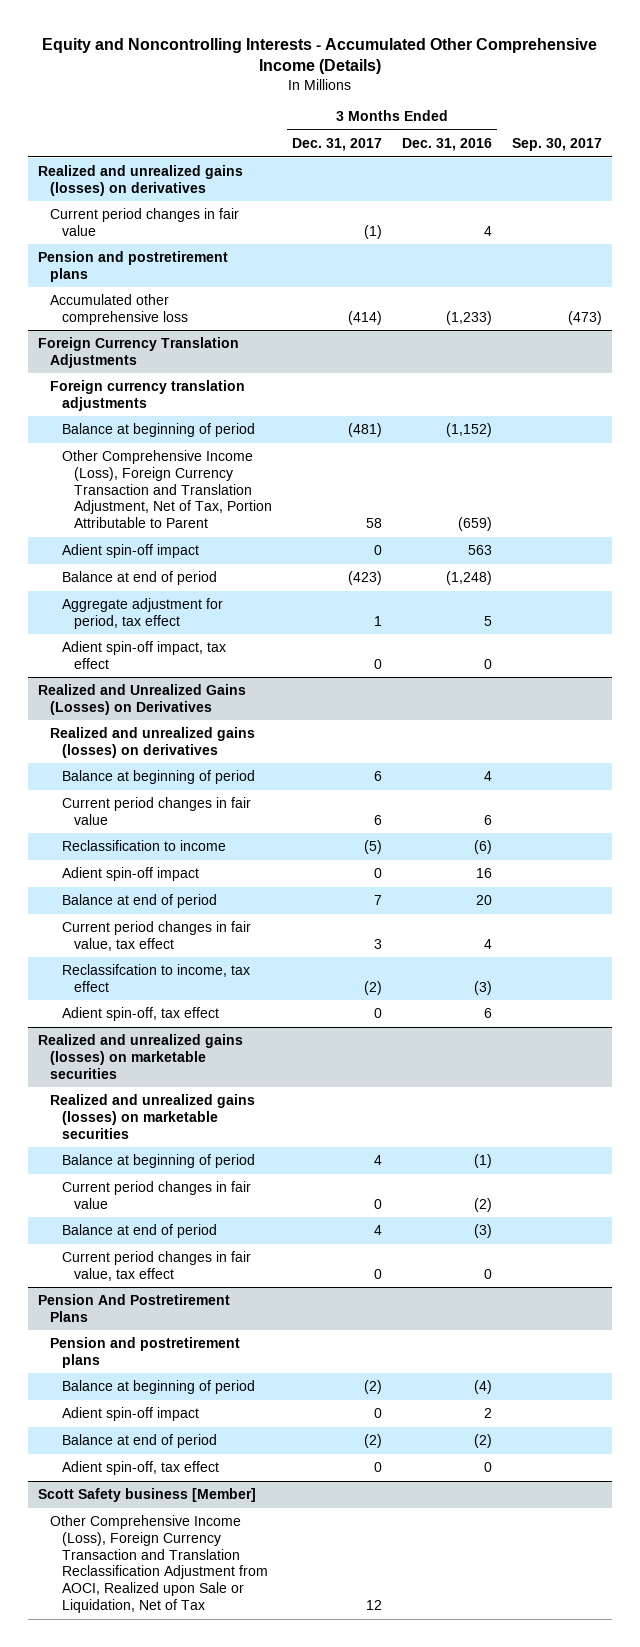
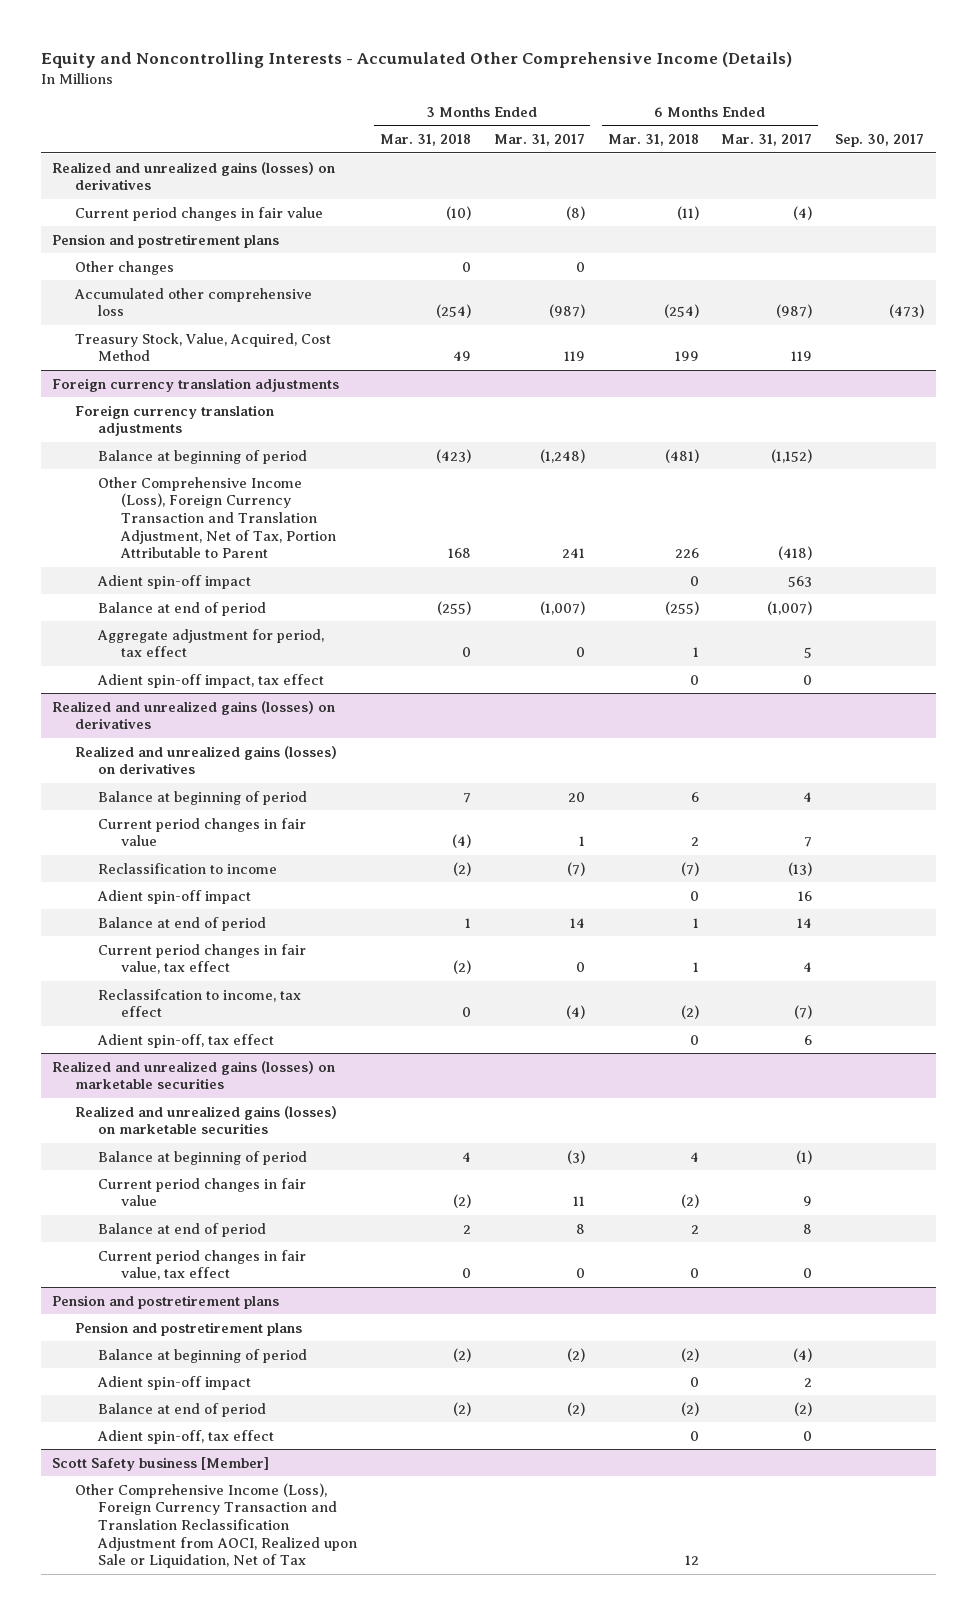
- | 3 Months Ended Dec. 31, 2017 | 3 Months Ended Dec. 31, 2016 | Sep. 30, 2017
+ | 3 Months Ended Mar. 31, 2018 | 3 Months Ended Mar. 31, 2017 | 6 Months Ended Mar. 31, 2018 | 6 Months Ended Mar. 31, 2017 | Sep. 30, 2017
+ Other changes | 0 | 0 | | |
- Foreign Currency Translation Adjustments
+ Treasury Stock, Value, Acquired, Cost Method | 49 | 119 | 199 | 119 |
+ Foreign currency translation adjustments
- Realized and Unrealized Gains (Losses) on Derivatives
+ Realized and unrealized gains (losses) on derivatives
- Pension And Postretirement Plans
+ Pension and postretirement plans

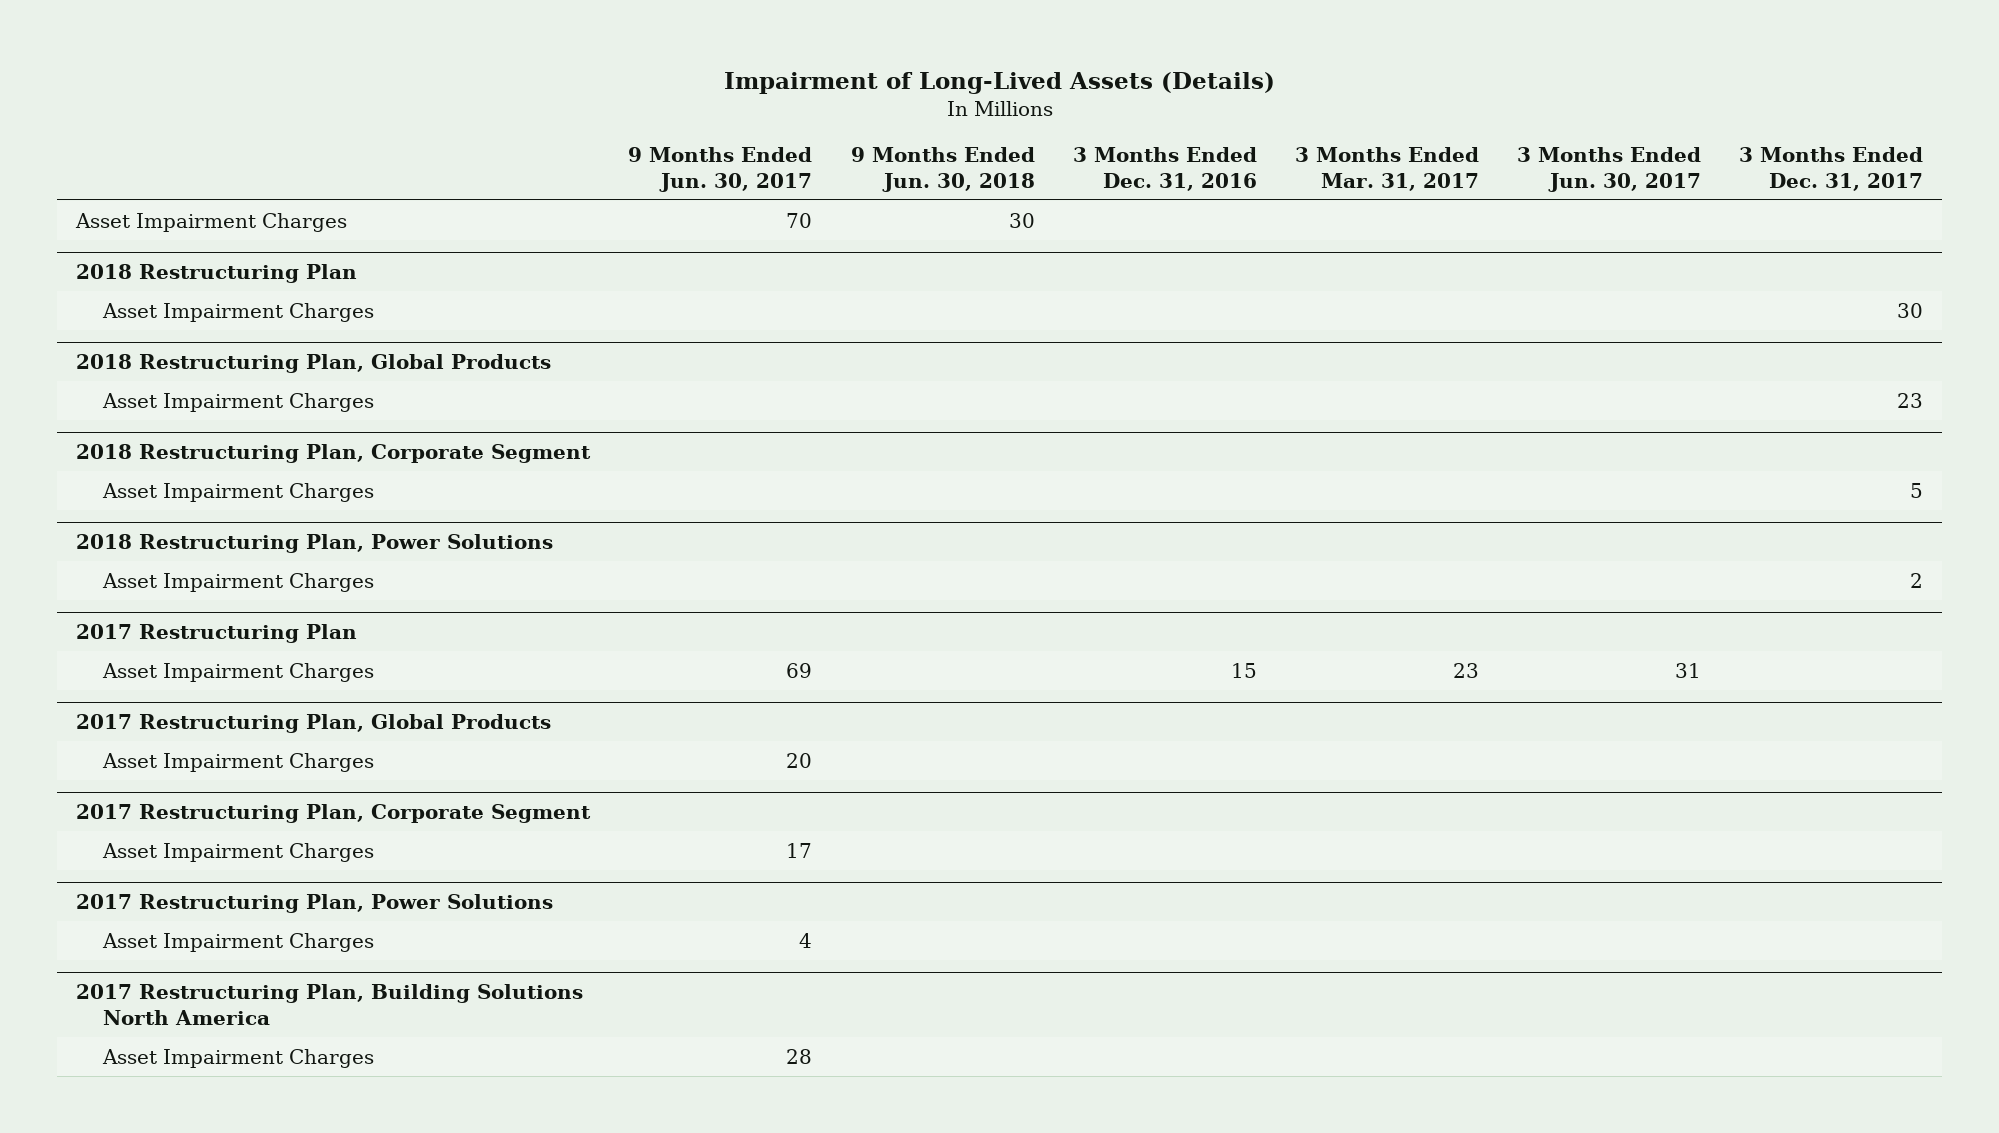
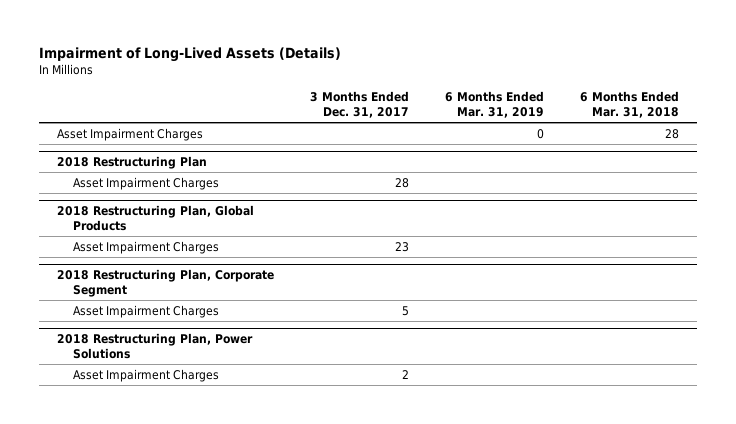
- | 9 Months Ended Jun. 30, 2017 | 9 Months Ended Jun. 30, 2018 | 3 Months Ended Dec. 31, 2016 | 3 Months Ended Mar. 31, 2017 | 3 Months Ended Jun. 30, 2017 | 3 Months Ended Dec. 31, 2017
+ | 3 Months Ended Dec. 31, 2017 | 6 Months Ended Mar. 31, 2019 | 6 Months Ended Mar. 31, 2018
@ 2018 Restructuring Plan
- Asset Impairment Charges | | | | | | 30
+ Asset Impairment Charges | 28 | |
- 2017 Restructuring Plan
- Asset Impairment Charges | 69 | | 15 | 23 | 31 |
- 2017 Restructuring Plan, Global Products
- Asset Impairment Charges | 20 | | | | |
- 2017 Restructuring Plan, Corporate Segment
- Asset Impairment Charges | 17 | | | | |
- 2017 Restructuring Plan, Power Solutions
- Asset Impairment Charges | 4 | | | | |
- 2017 Restructuring Plan, Building Solutions North America
- Asset Impairment Charges | 28 | | | | |

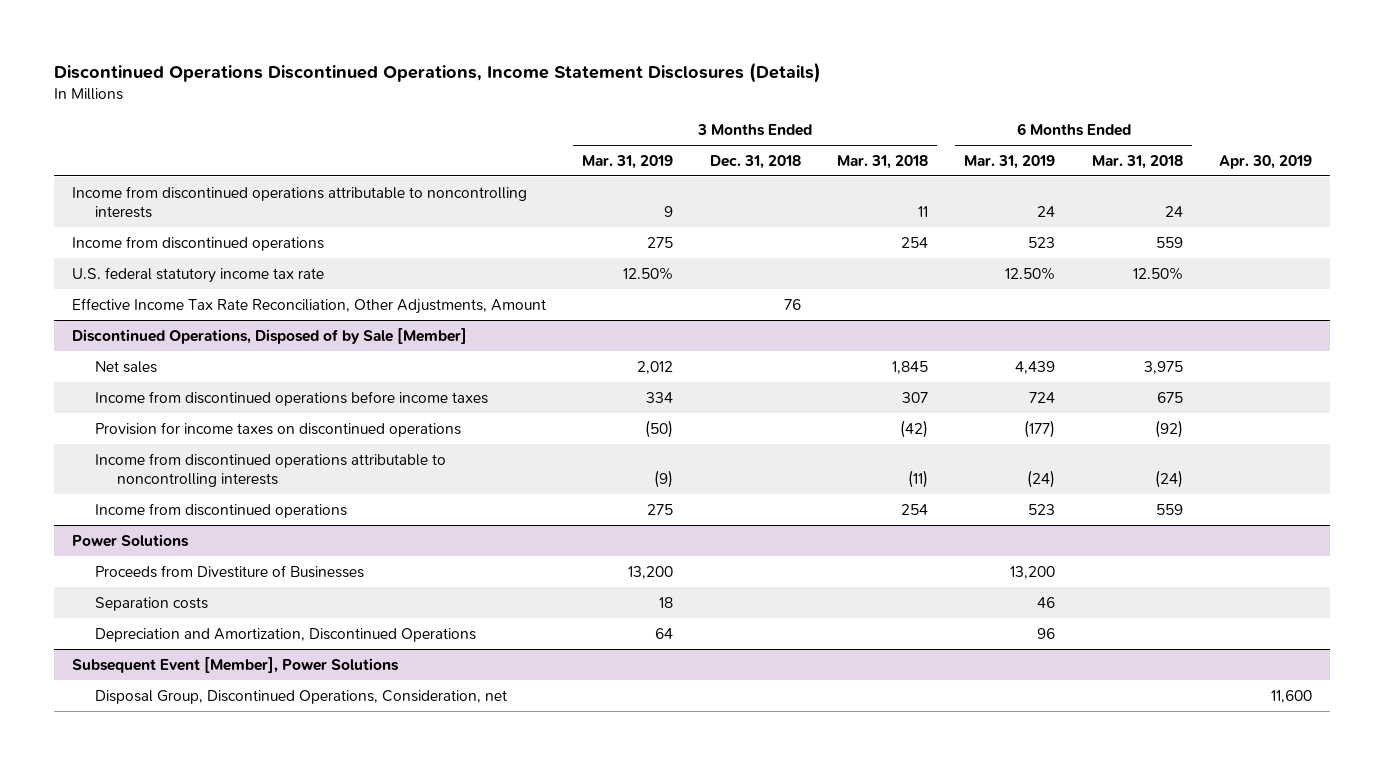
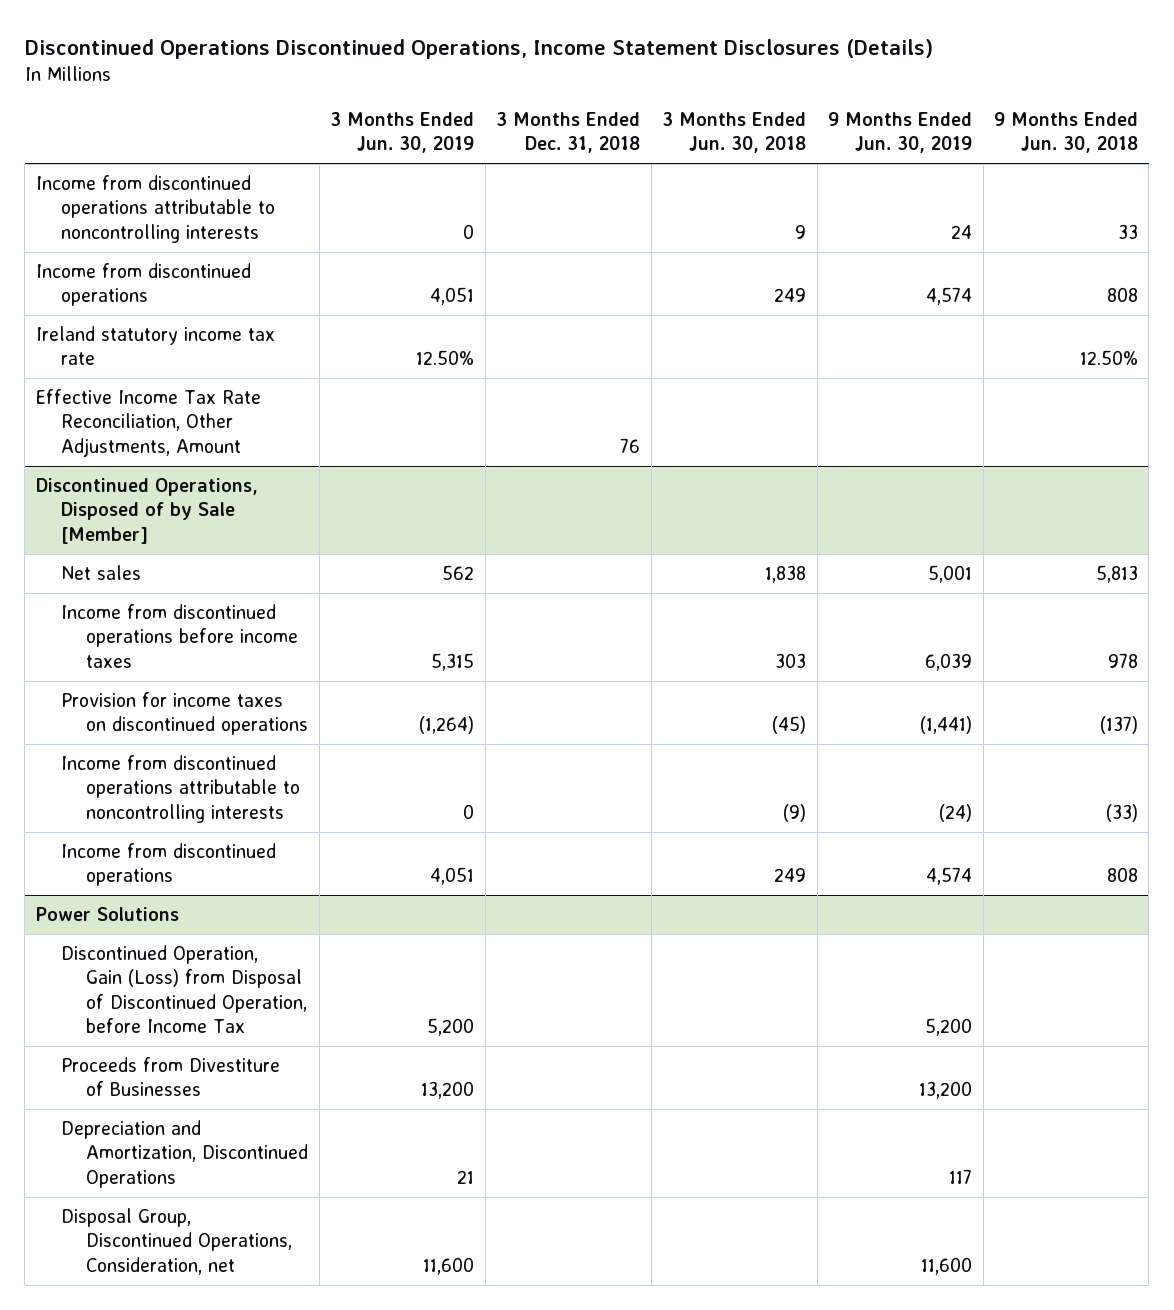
- | 3 Months Ended Mar. 31, 2019 | 3 Months Ended Dec. 31, 2018 | 3 Months Ended Mar. 31, 2018 | 6 Months Ended Mar. 31, 2019 | 6 Months Ended Mar. 31, 2018 | Apr. 30, 2019
+ | 3 Months Ended Jun. 30, 2019 | 3 Months Ended Dec. 31, 2018 | 3 Months Ended Jun. 30, 2018 | 9 Months Ended Jun. 30, 2019 | 9 Months Ended Jun. 30, 2018
- U.S. federal statutory income tax rate | 12.50% | | | 12.50% | 12.50% |
+ Ireland statutory income tax rate | 12.50% | | | | 12.50%
@ Power Solutions
+ Discontinued Operation, Gain (Loss) from Disposal of Discontinued Operation, before Income Tax | 5,200 | | | 5,200 |
- Separation costs | 18 | | | 46 | |
- Subsequent Event [Member], Power Solutions
- Disposal Group, Discontinued Operations, Consideration, net | | | | | | 11,600
@ Power Solutions
+ Disposal Group, Discontinued Operations, Consideration, net | 11,600 | | | 11,600 |

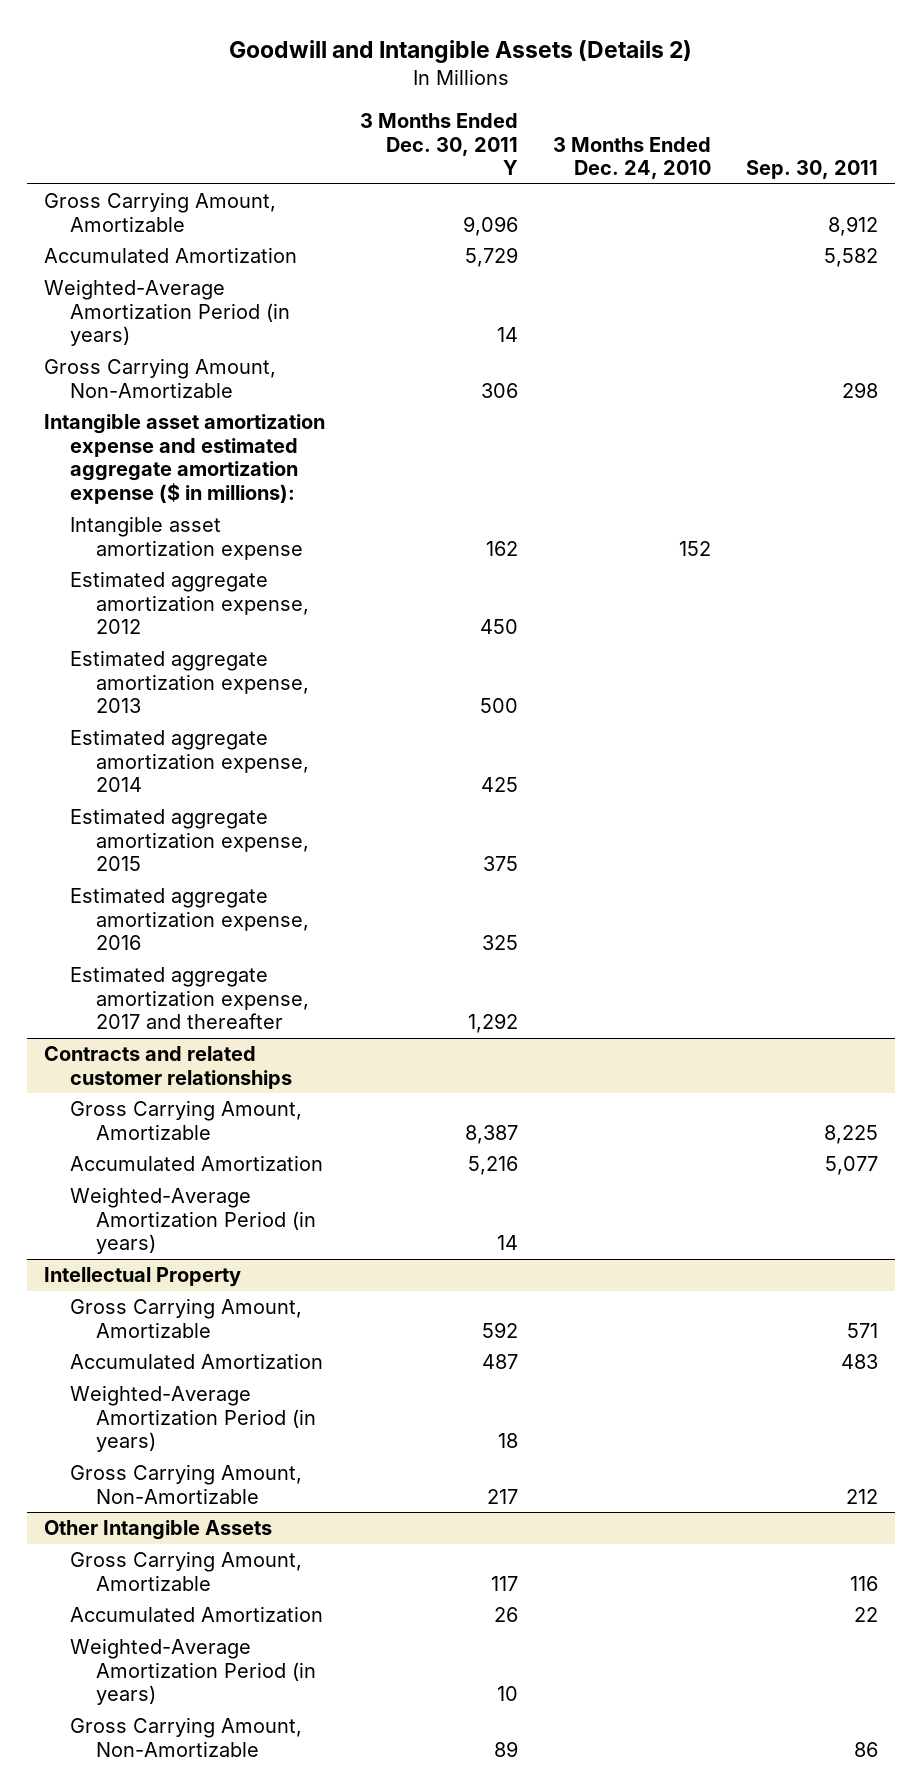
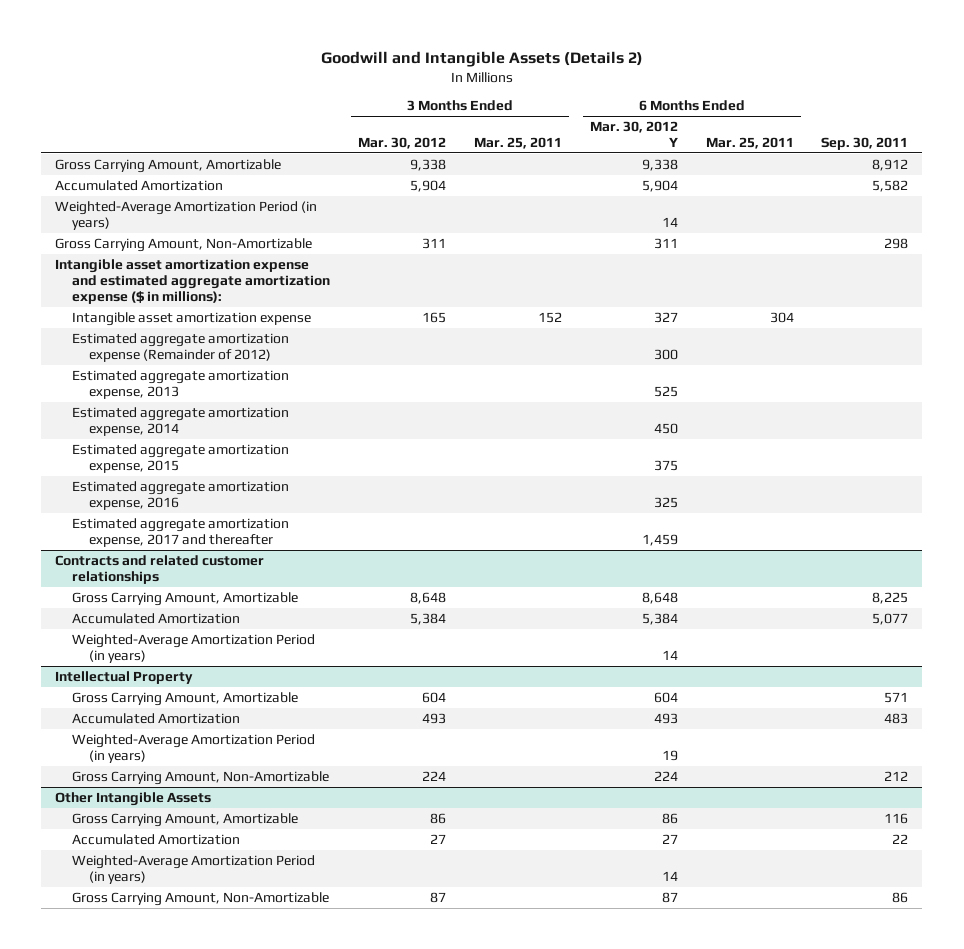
- | 3 Months Ended Dec. 30, 2011 Y | 3 Months Ended Dec. 24, 2010 | Sep. 30, 2011
+ | 3 Months Ended Mar. 30, 2012 | 3 Months Ended Mar. 25, 2011 | 6 Months Ended Mar. 30, 2012 Y | 6 Months Ended Mar. 25, 2011 | Sep. 30, 2011
- Estimated aggregate amortization expense, 2012 | 450 | |
+ Estimated aggregate amortization expense (Remainder of 2012) | | | 300 | |

